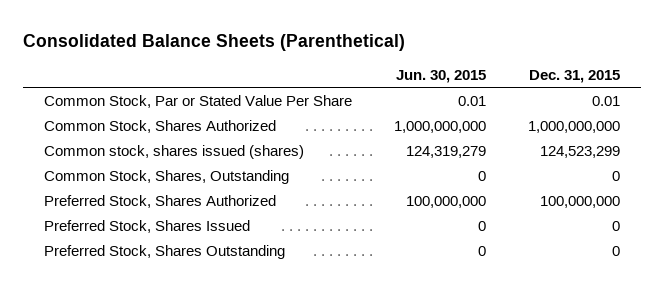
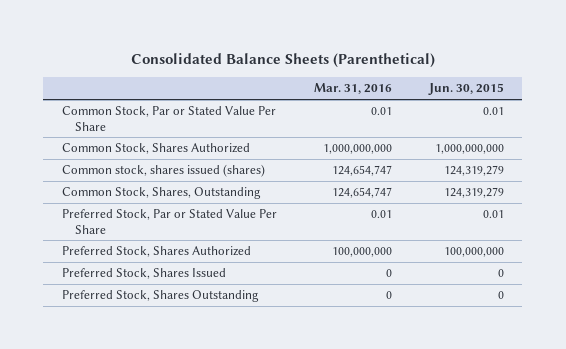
- | Jun. 30, 2015 | Dec. 31, 2015
+ | Mar. 31, 2016 | Jun. 30, 2015
- Common Stock, Shares, Outstanding | 0 | 0
+ Common Stock, Shares, Outstanding | 124,654,747 | 124,319,279
+ Preferred Stock, Par or Stated Value Per Share | 0.01 | 0.01

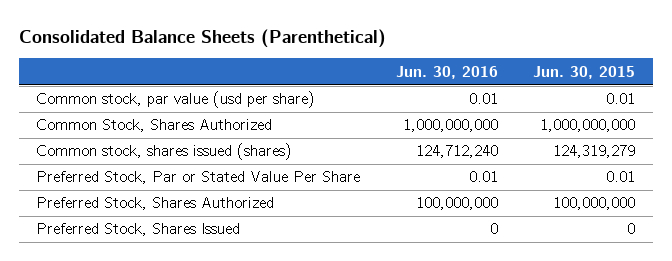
- | Mar. 31, 2016 | Jun. 30, 2015
+ | Jun. 30, 2016 | Jun. 30, 2015
- Common Stock, Par or Stated Value Per Share | 0.01 | 0.01
+ Common stock, par value (usd per share) | 0.01 | 0.01
- Common Stock, Shares, Outstanding | 124,654,747 | 124,319,279
- Preferred Stock, Shares Outstanding | 0 | 0

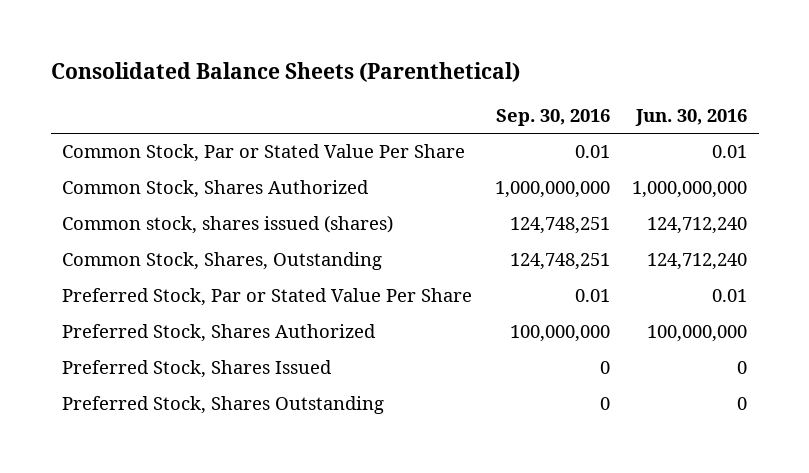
- | Jun. 30, 2016 | Jun. 30, 2015
+ | Sep. 30, 2016 | Jun. 30, 2016
- Common stock, par value (usd per share) | 0.01 | 0.01
+ Common Stock, Par or Stated Value Per Share | 0.01 | 0.01
+ Common Stock, Shares, Outstanding | 124,748,251 | 124,712,240
+ Preferred Stock, Shares Outstanding | 0 | 0

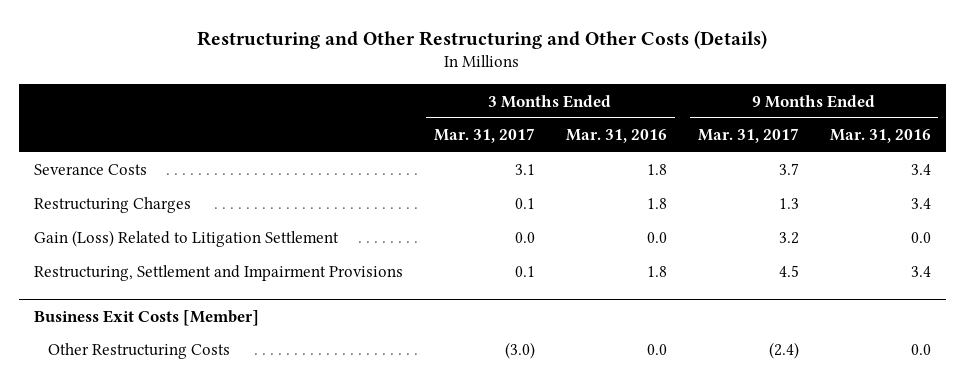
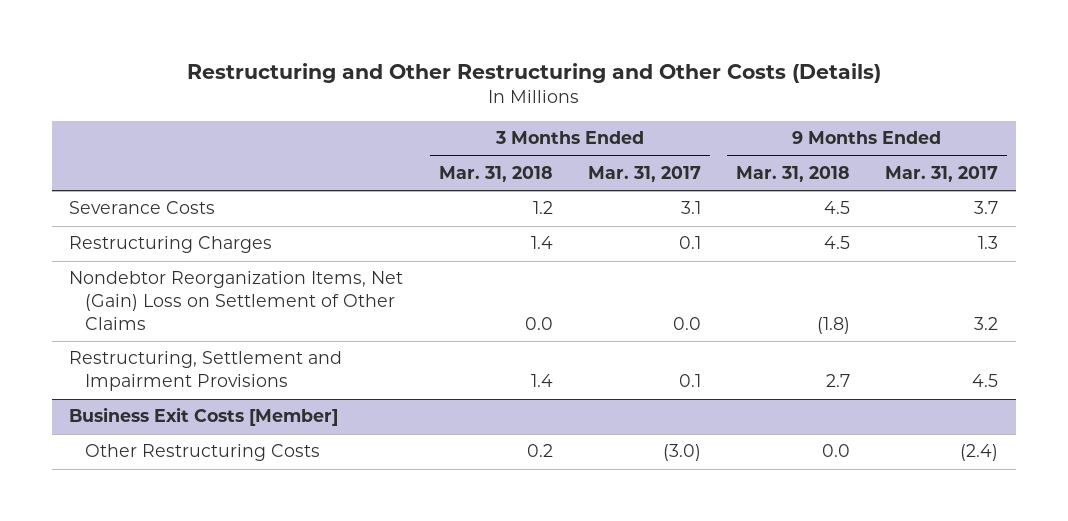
- | 3 Months Ended Mar. 31, 2017 | 3 Months Ended Mar. 31, 2016 | 9 Months Ended Mar. 31, 2017 | 9 Months Ended Mar. 31, 2016
+ | 3 Months Ended Mar. 31, 2018 | 3 Months Ended Mar. 31, 2017 | 9 Months Ended Mar. 31, 2018 | 9 Months Ended Mar. 31, 2017
- Gain (Loss) Related to Litigation Settlement | 0.0 | 0.0 | 3.2 | 0.0
+ Nondebtor Reorganization Items, Net (Gain) Loss on Settlement of Other Claims | 0.0 | 0.0 | (1.8) | 3.2

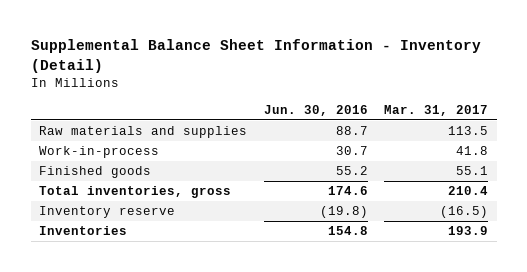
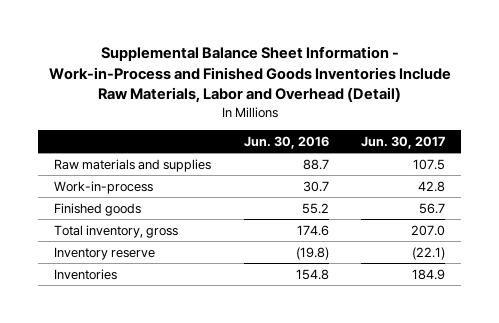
- Supplemental Balance Sheet Information - Inventory (Detail)
+ Supplemental Balance Sheet Information - Work-in-Process and Finished Goods Inventories Include Raw Materials, Labor and Overhead (Detail)
- | Jun. 30, 2016 | Mar. 31, 2017
+ | Jun. 30, 2016 | Jun. 30, 2017
- Total inventories, gross | 174.6 | 210.4
+ Total inventory, gross | 174.6 | 207.0

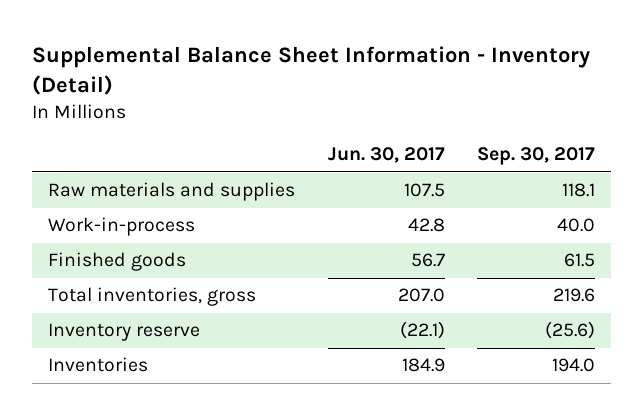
- Supplemental Balance Sheet Information - Work-in-Process and Finished Goods Inventories Include Raw Materials, Labor and Overhead (Detail)
+ Supplemental Balance Sheet Information - Inventory (Detail)
- | Jun. 30, 2016 | Jun. 30, 2017
+ | Jun. 30, 2017 | Sep. 30, 2017
- Total inventory, gross | 174.6 | 207.0
+ Total inventories, gross | 207.0 | 219.6

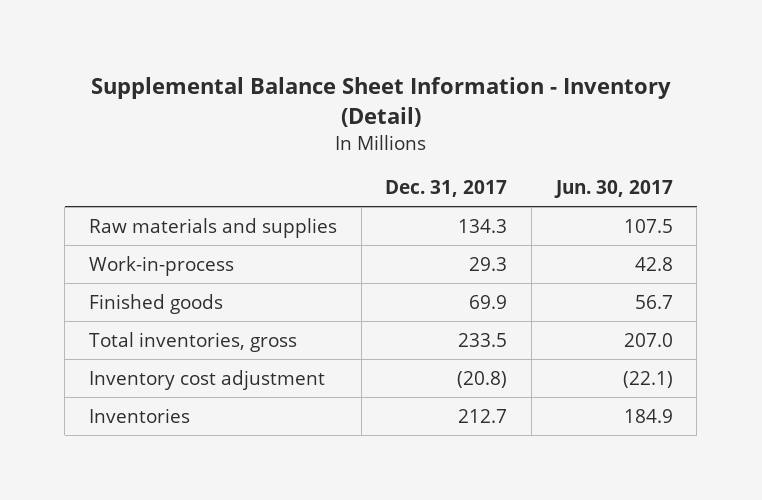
- | Jun. 30, 2017 | Sep. 30, 2017
+ | Dec. 31, 2017 | Jun. 30, 2017
- Inventory reserve | (22.1) | (25.6)
+ Inventory cost adjustment | (20.8) | (22.1)

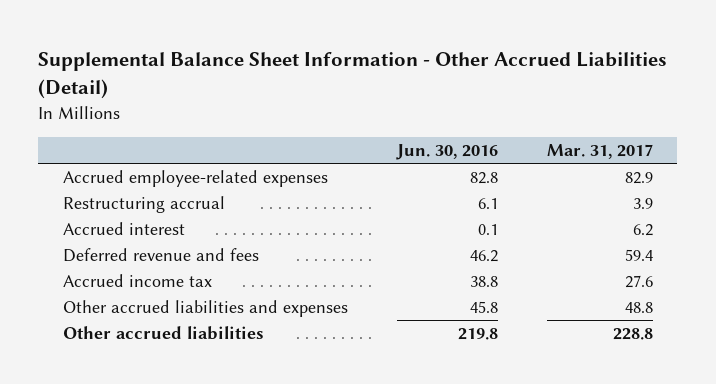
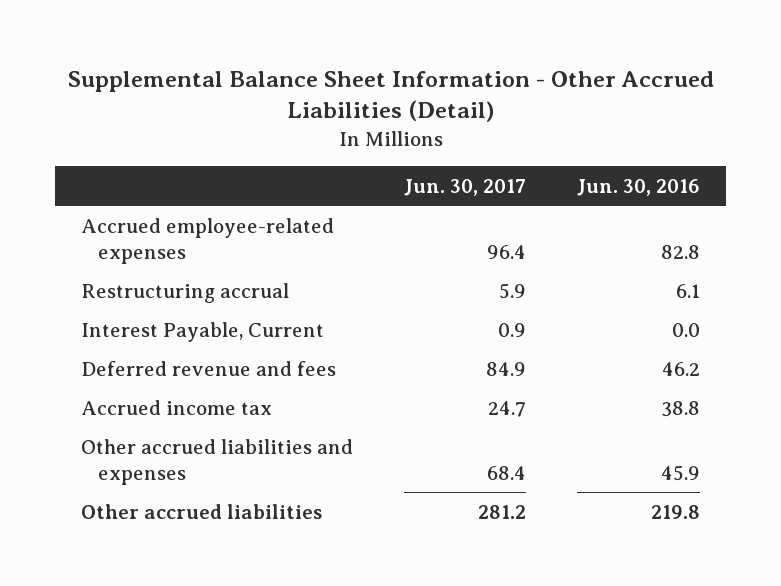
- | Jun. 30, 2016 | Mar. 31, 2017
+ | Jun. 30, 2017 | Jun. 30, 2016
- Accrued interest | 0.1 | 6.2
+ Interest Payable, Current | 0.9 | 0.0
- Other accrued liabilities and expenses | 45.8 | 48.8
+ Other accrued liabilities and expenses | 68.4 | 45.9

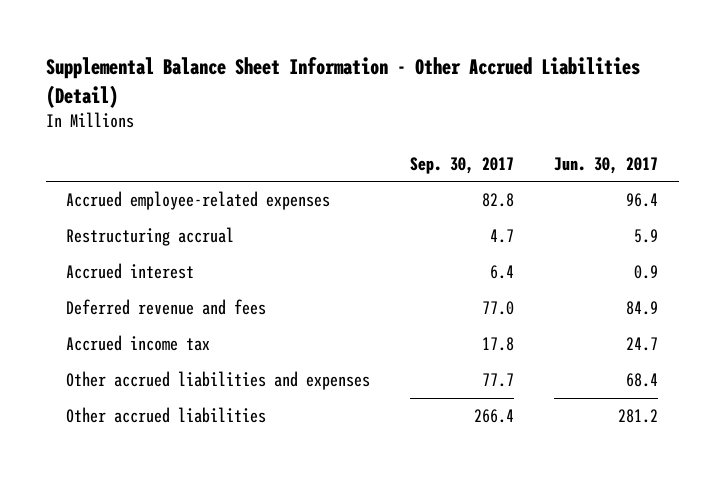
- | Jun. 30, 2017 | Jun. 30, 2016
+ | Sep. 30, 2017 | Jun. 30, 2017
- Interest Payable, Current | 0.9 | 0.0
+ Accrued interest | 6.4 | 0.9

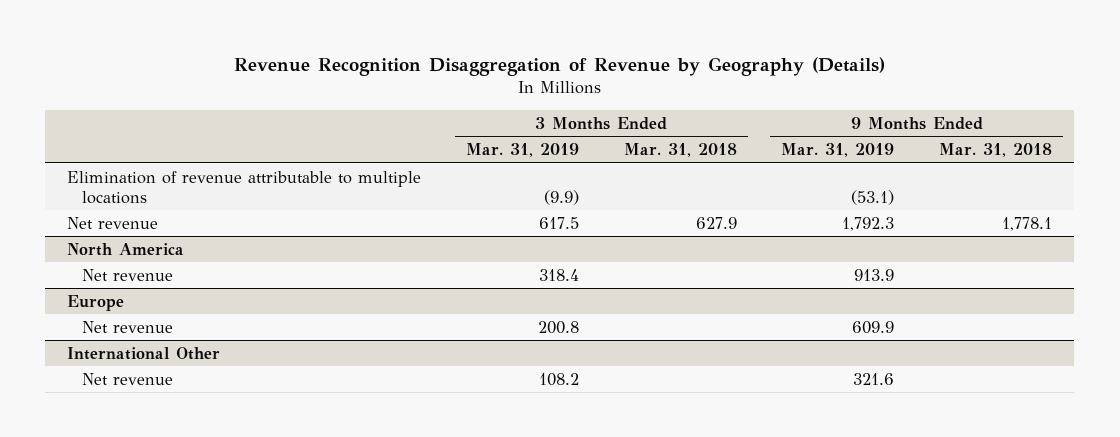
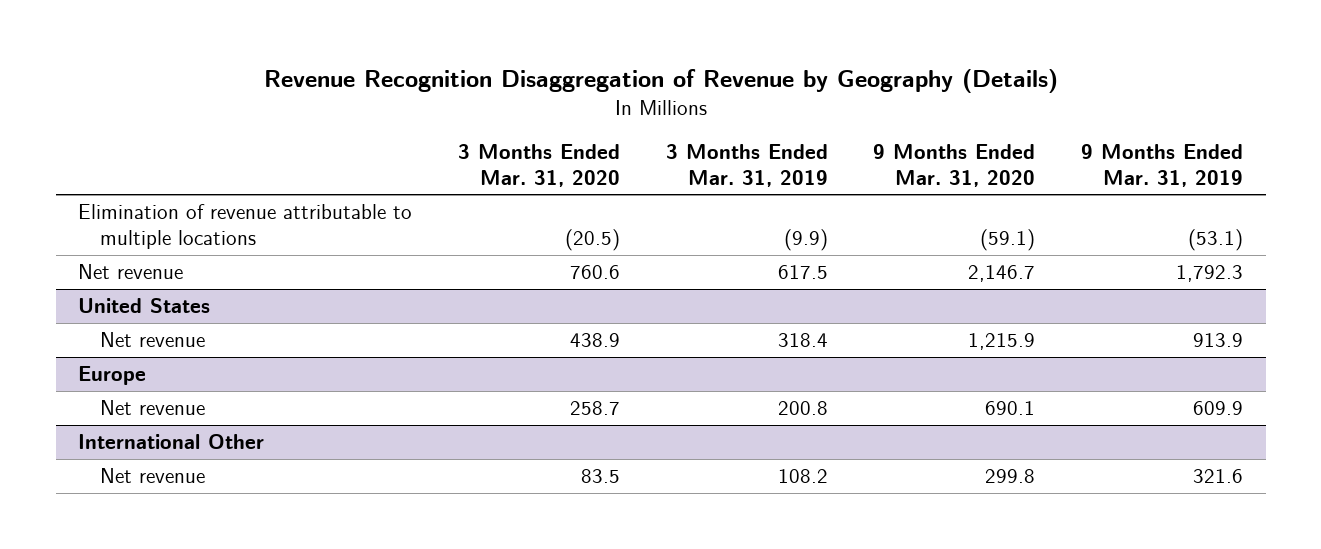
- | 3 Months Ended Mar. 31, 2019 | 3 Months Ended Mar. 31, 2018 | 9 Months Ended Mar. 31, 2019 | 9 Months Ended Mar. 31, 2018
+ | 3 Months Ended Mar. 31, 2020 | 3 Months Ended Mar. 31, 2019 | 9 Months Ended Mar. 31, 2020 | 9 Months Ended Mar. 31, 2019
- North America
+ United States

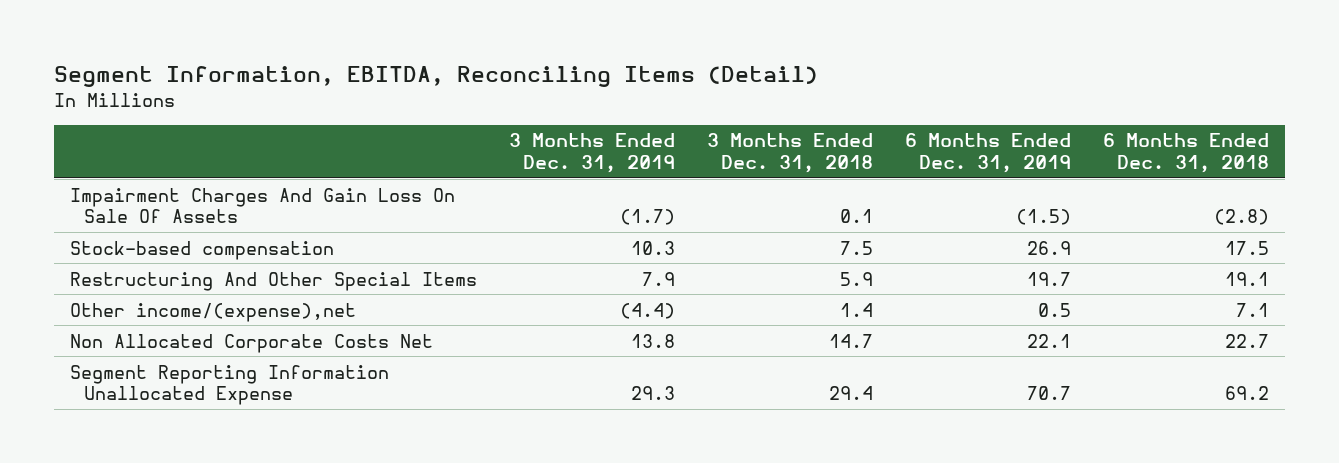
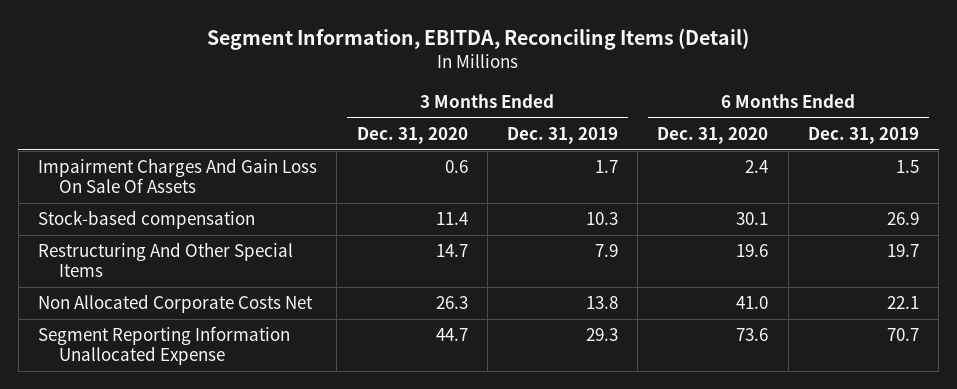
- | 3 Months Ended Dec. 31, 2019 | 3 Months Ended Dec. 31, 2018 | 6 Months Ended Dec. 31, 2019 | 6 Months Ended Dec. 31, 2018
+ | 3 Months Ended Dec. 31, 2020 | 3 Months Ended Dec. 31, 2019 | 6 Months Ended Dec. 31, 2020 | 6 Months Ended Dec. 31, 2019
- Impairment Charges And Gain Loss On Sale Of Assets | (1.7) | 0.1 | (1.5) | (2.8)
+ Impairment Charges And Gain Loss On Sale Of Assets | 0.6 | 1.7 | 2.4 | 1.5
- Other income/(expense),net | (4.4) | 1.4 | 0.5 | 7.1

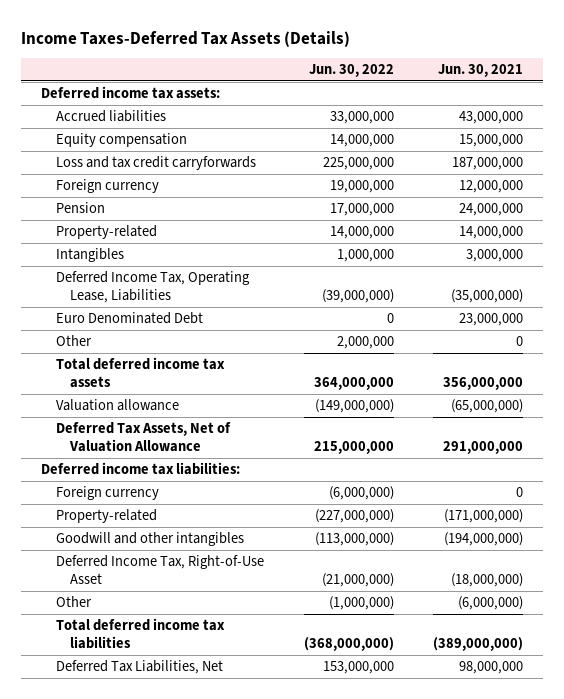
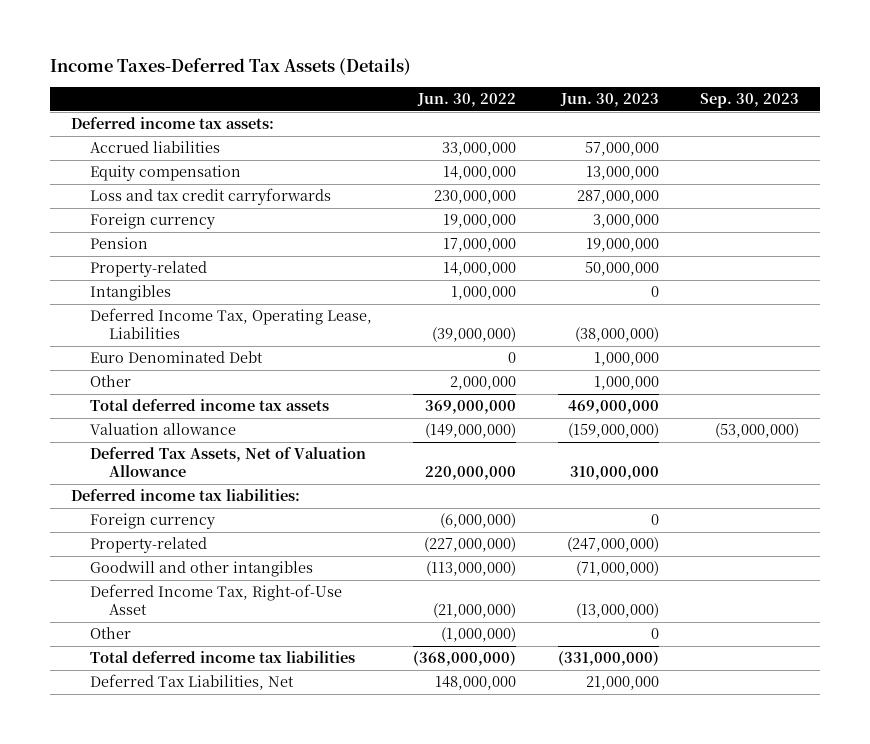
- | Jun. 30, 2022 | Jun. 30, 2021
+ | Jun. 30, 2022 | Jun. 30, 2023 | Sep. 30, 2023
- Loss and tax credit carryforwards | 225,000,000 | 187,000,000
+ Loss and tax credit carryforwards | 230,000,000 | 287,000,000 |
- Total deferred income tax assets | 364,000,000 | 356,000,000
+ Total deferred income tax assets | 369,000,000 | 469,000,000 |
- Deferred Tax Assets, Net of Valuation Allowance | 215,000,000 | 291,000,000
+ Deferred Tax Assets, Net of Valuation Allowance | 220,000,000 | 310,000,000 |
- Deferred Tax Liabilities, Net | 153,000,000 | 98,000,000
+ Deferred Tax Liabilities, Net | 148,000,000 | 21,000,000 |

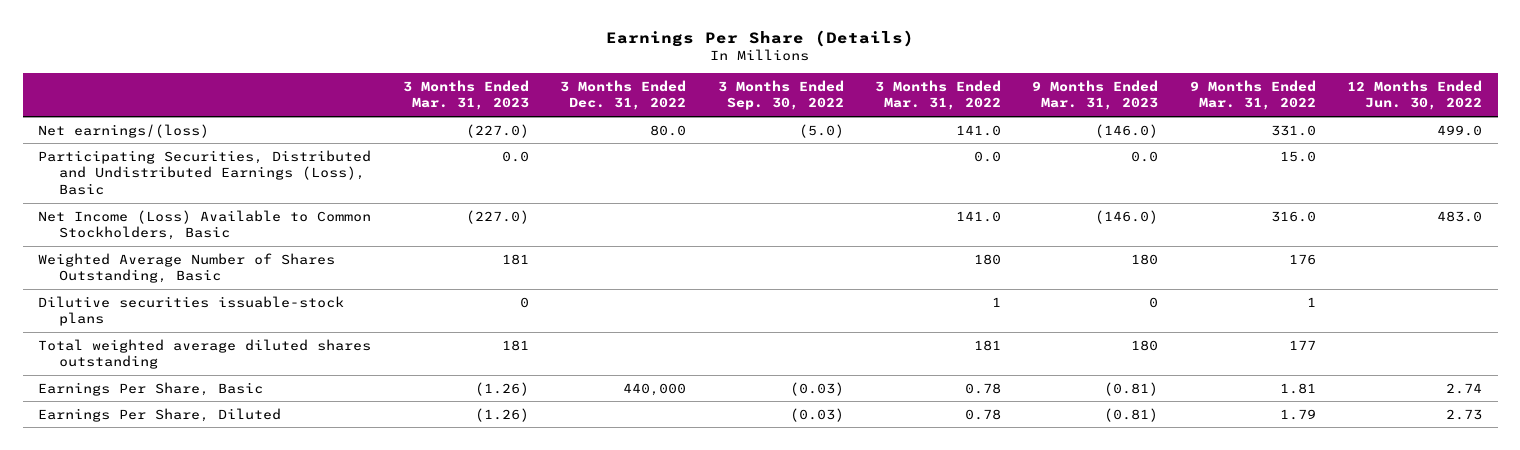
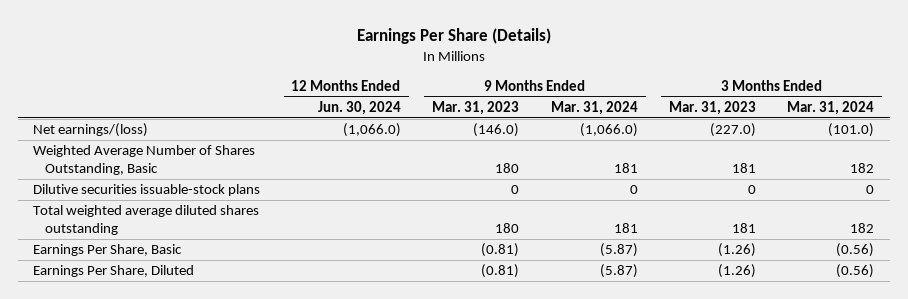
- | 3 Months Ended Mar. 31, 2023 | 3 Months Ended Dec. 31, 2022 | 3 Months Ended Sep. 30, 2022 | 3 Months Ended Mar. 31, 2022 | 9 Months Ended Mar. 31, 2023 | 9 Months Ended Mar. 31, 2022 | 12 Months Ended Jun. 30, 2022
+ | 12 Months Ended Jun. 30, 2024 | 9 Months Ended Mar. 31, 2023 | 9 Months Ended Mar. 31, 2024 | 3 Months Ended Mar. 31, 2023 | 3 Months Ended Mar. 31, 2024
- Participating Securities, Distributed and Undistributed Earnings (Loss), Basic | 0.0 | | | 0.0 | 0.0 | 15.0 |
- Net Income (Loss) Available to Common Stockholders, Basic | (227.0) | | | 141.0 | (146.0) | 316.0 | 483.0

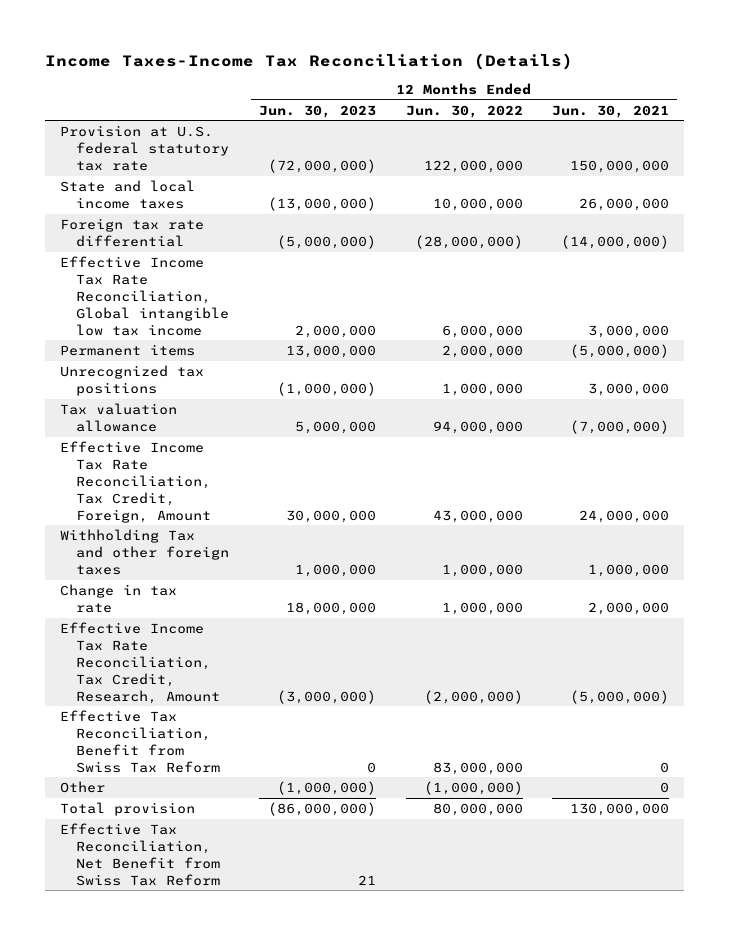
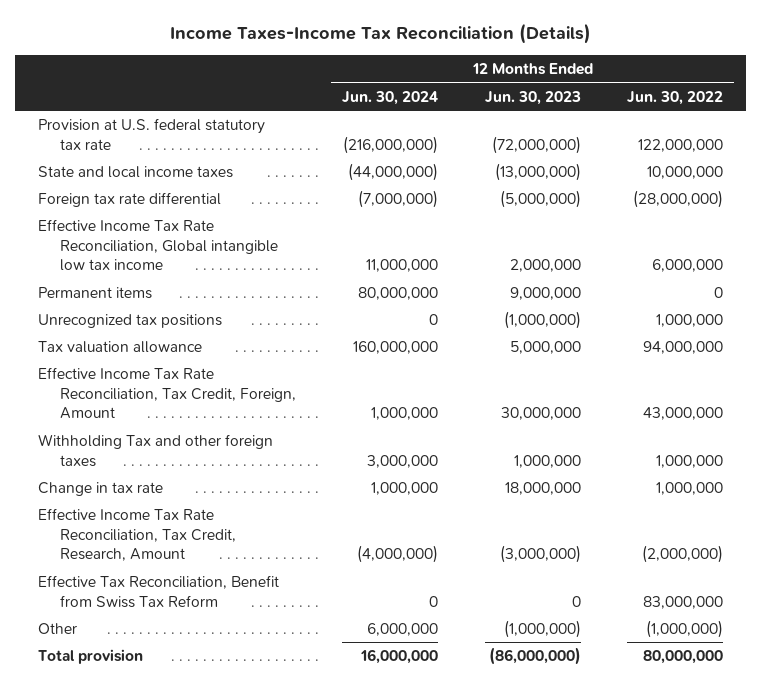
- | 12 Months Ended Jun. 30, 2023 | 12 Months Ended Jun. 30, 2022 | 12 Months Ended Jun. 30, 2021
+ | 12 Months Ended Jun. 30, 2024 | 12 Months Ended Jun. 30, 2023 | 12 Months Ended Jun. 30, 2022
- Permanent items | 13,000,000 | 2,000,000 | (5,000,000)
+ Permanent items | 80,000,000 | 9,000,000 | 0
- Effective Tax Reconciliation, Net Benefit from Swiss Tax Reform | 21 | |

